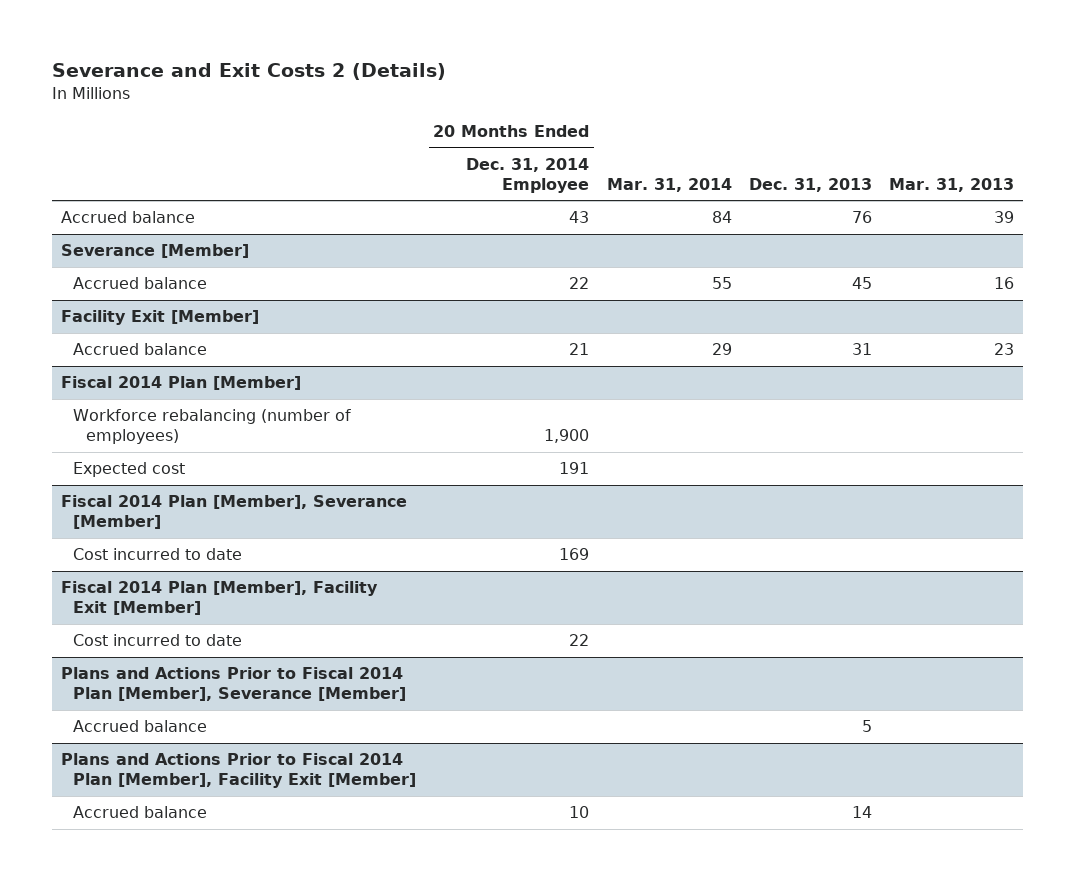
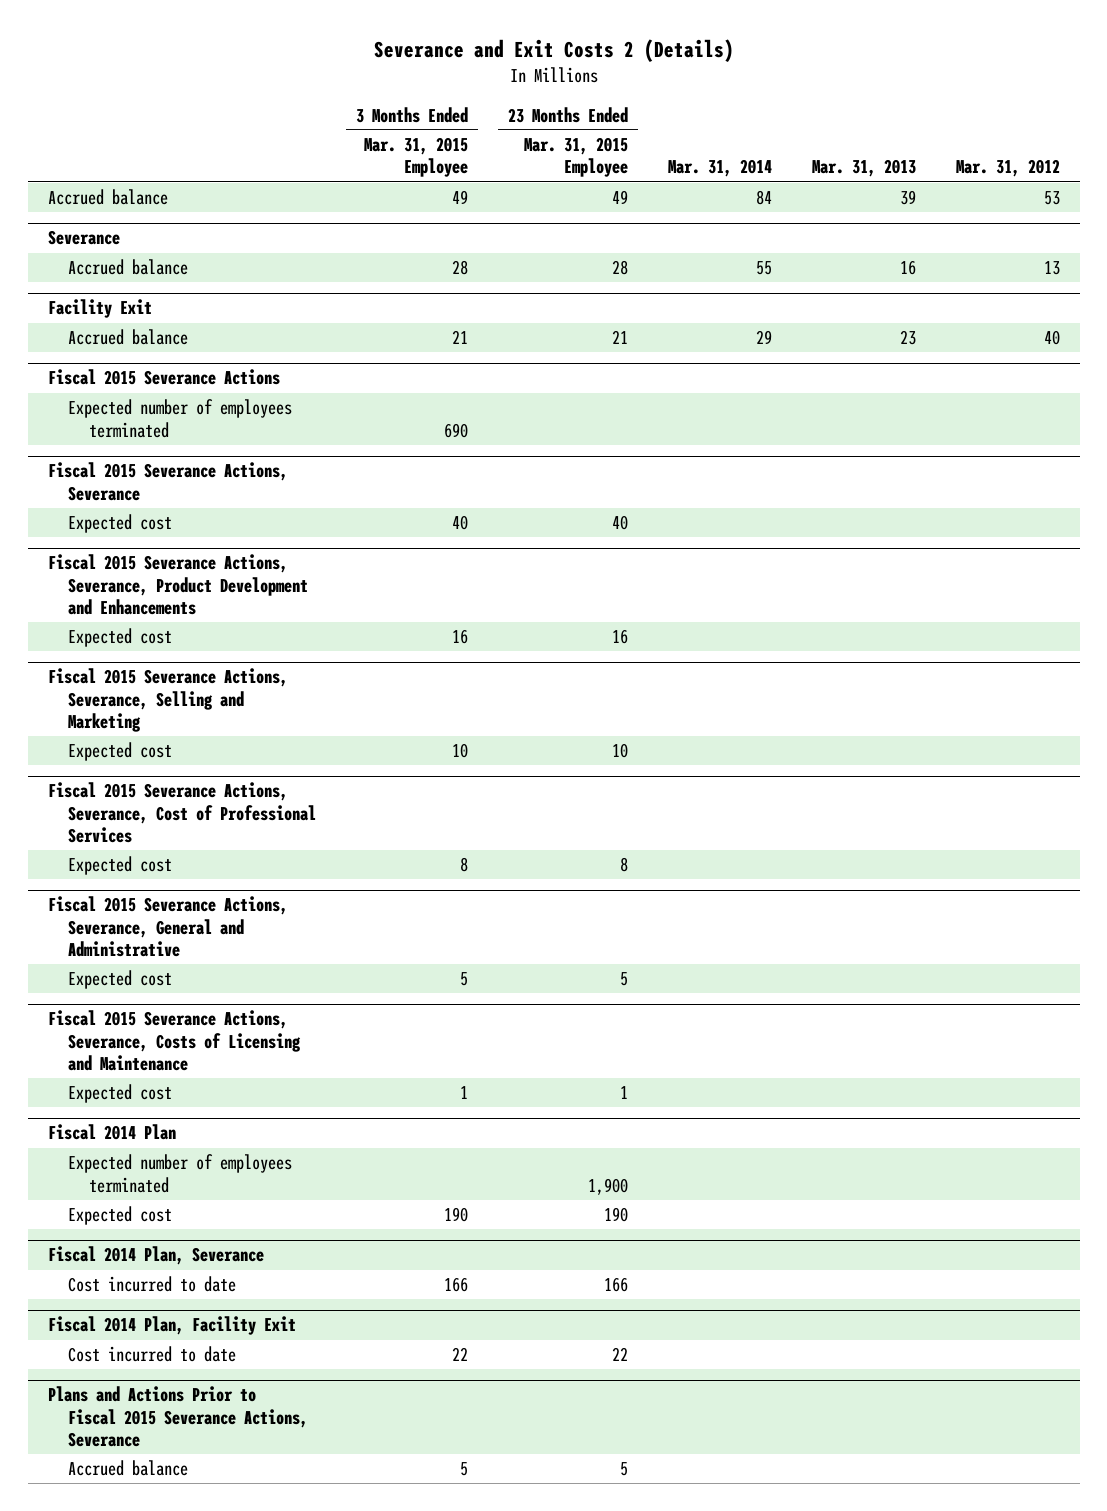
- | 20 Months Ended Dec. 31, 2014 Employee | Mar. 31, 2014 | Dec. 31, 2013 | Mar. 31, 2013
+ | 3 Months Ended Mar. 31, 2015 Employee | 23 Months Ended Mar. 31, 2015 Employee | Mar. 31, 2014 | Mar. 31, 2013 | Mar. 31, 2012
- Severance [Member]
+ Severance
- Facility Exit [Member]
+ Facility Exit
- Fiscal 2014 Plan [Member]
- Workforce rebalancing (number of employees) | 1,900 | | |
+ Fiscal 2015 Severance Actions
+ Expected number of employees terminated | 690 | | | |
+ Fiscal 2015 Severance Actions, Severance
+ Expected cost | 40 | 40 | | |
+ Fiscal 2015 Severance Actions, Severance, Product Development and Enhancements
+ Expected cost | 16 | 16 | | |
+ Fiscal 2015 Severance Actions, Severance, Selling and Marketing
+ Expected cost | 10 | 10 | | |
+ Fiscal 2015 Severance Actions, Severance, Cost of Professional Services
+ Expected cost | 8 | 8 | | |
+ Fiscal 2015 Severance Actions, Severance, General and Administrative
+ Expected cost | 5 | 5 | | |
+ Fiscal 2015 Severance Actions, Severance, Costs of Licensing and Maintenance
+ Expected cost | 1 | 1 | | |
+ Fiscal 2014 Plan
+ Expected number of employees terminated | | 1,900 | | |
- Fiscal 2014 Plan [Member], Severance [Member]
+ Fiscal 2014 Plan, Severance
- Fiscal 2014 Plan [Member], Facility Exit [Member]
+ Fiscal 2014 Plan, Facility Exit
- Plans and Actions Prior to Fiscal 2014 Plan [Member], Severance [Member]
+ Plans and Actions Prior to Fiscal 2015 Severance Actions, Severance
- Plans and Actions Prior to Fiscal 2014 Plan [Member], Facility Exit [Member]
- Accrued balance | 10 | | 14 |

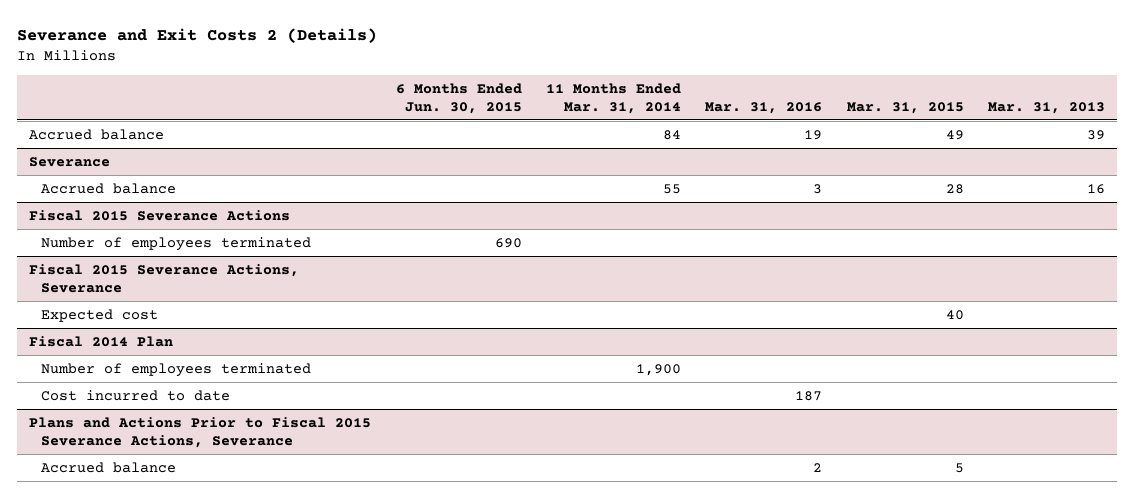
- | 3 Months Ended Mar. 31, 2015 Employee | 23 Months Ended Mar. 31, 2015 Employee | Mar. 31, 2014 | Mar. 31, 2013 | Mar. 31, 2012
+ | 6 Months Ended Jun. 30, 2015 | 11 Months Ended Mar. 31, 2014 | Mar. 31, 2016 | Mar. 31, 2015 | Mar. 31, 2013
- Facility Exit
- Accrued balance | 21 | 21 | 29 | 23 | 40
@ Fiscal 2015 Severance Actions
- Expected number of employees terminated | 690 | | | |
+ Number of employees terminated | 690 | | | |
- Fiscal 2015 Severance Actions, Severance, Product Development and Enhancements
- Expected cost | 16 | 16 | | |
- Fiscal 2015 Severance Actions, Severance, Selling and Marketing
- Expected cost | 10 | 10 | | |
- Fiscal 2015 Severance Actions, Severance, Cost of Professional Services
- Expected cost | 8 | 8 | | |
- Fiscal 2015 Severance Actions, Severance, General and Administrative
- Expected cost | 5 | 5 | | |
- Fiscal 2015 Severance Actions, Severance, Costs of Licensing and Maintenance
- Expected cost | 1 | 1 | | |
@ Fiscal 2014 Plan
- Expected number of employees terminated | | 1,900 | | |
- Expected cost | 190 | 190 | | |
- Fiscal 2014 Plan, Severance
- Cost incurred to date | 166 | 166 | | |
- Fiscal 2014 Plan, Facility Exit
- Cost incurred to date | 22 | 22 | | |
@ Fiscal 2014 Plan
+ Number of employees terminated | | 1,900 | | |
+ Cost incurred to date | | | 187 | |

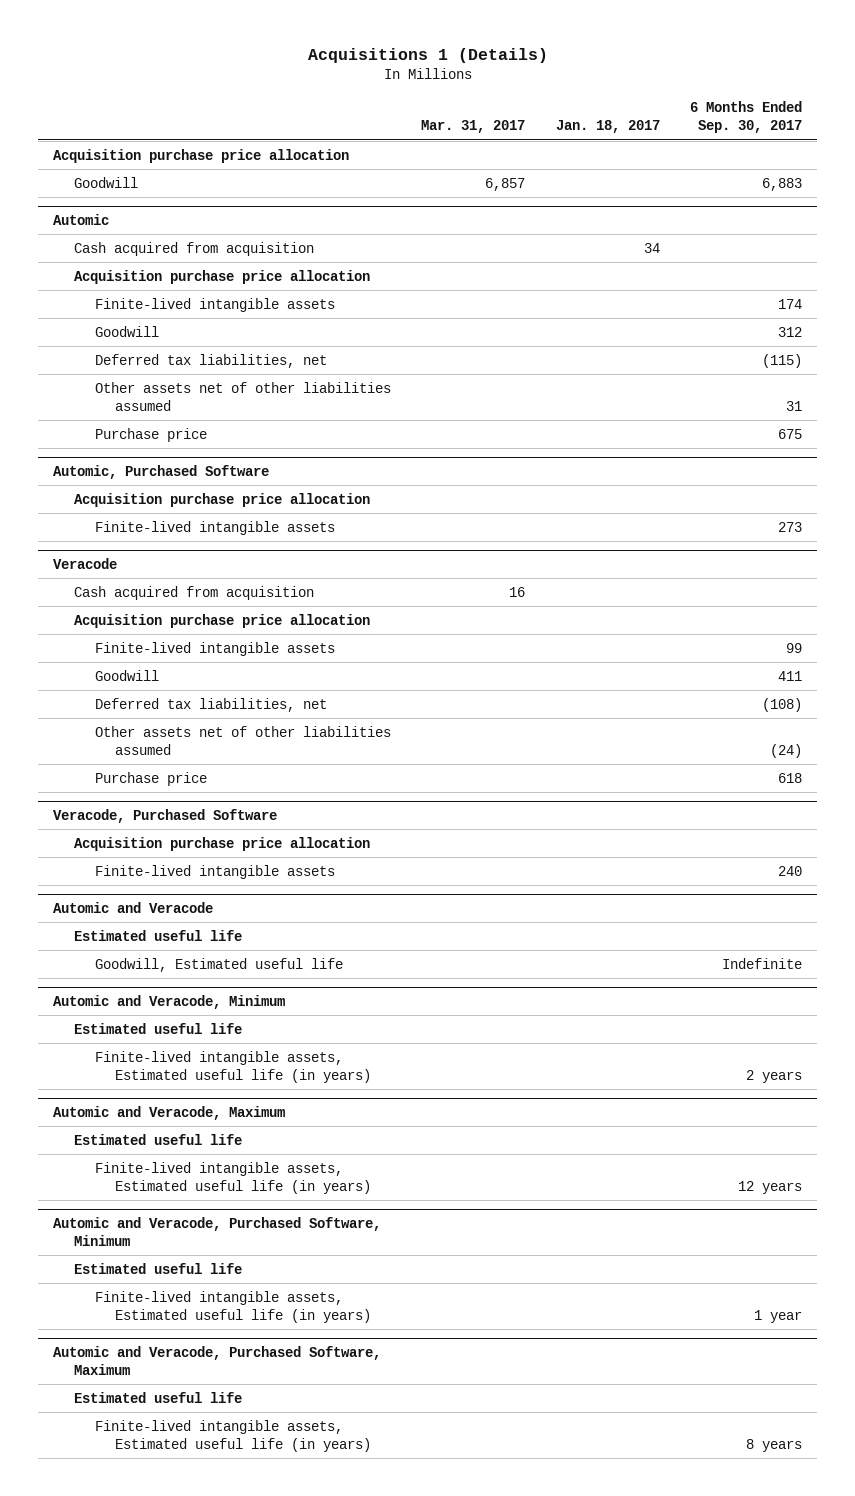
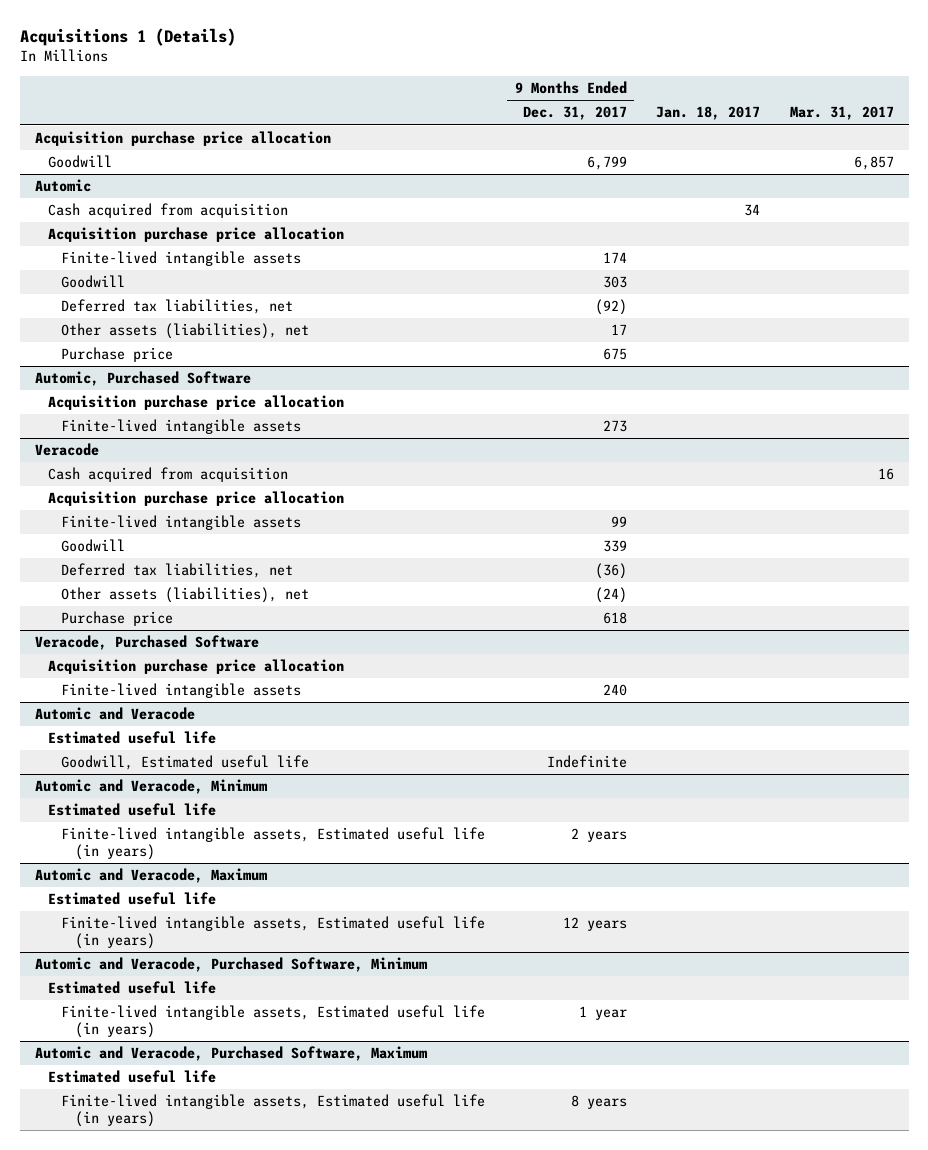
- | Mar. 31, 2017 | Jan. 18, 2017 | 6 Months Ended Sep. 30, 2017
+ | 9 Months Ended Dec. 31, 2017 | Jan. 18, 2017 | Mar. 31, 2017
@ Automic
- Other assets net of other liabilities assumed | | | 31
+ Other assets (liabilities), net | 17 | |
@ Veracode
- Other assets net of other liabilities assumed | | | (24)
+ Other assets (liabilities), net | (24) | |

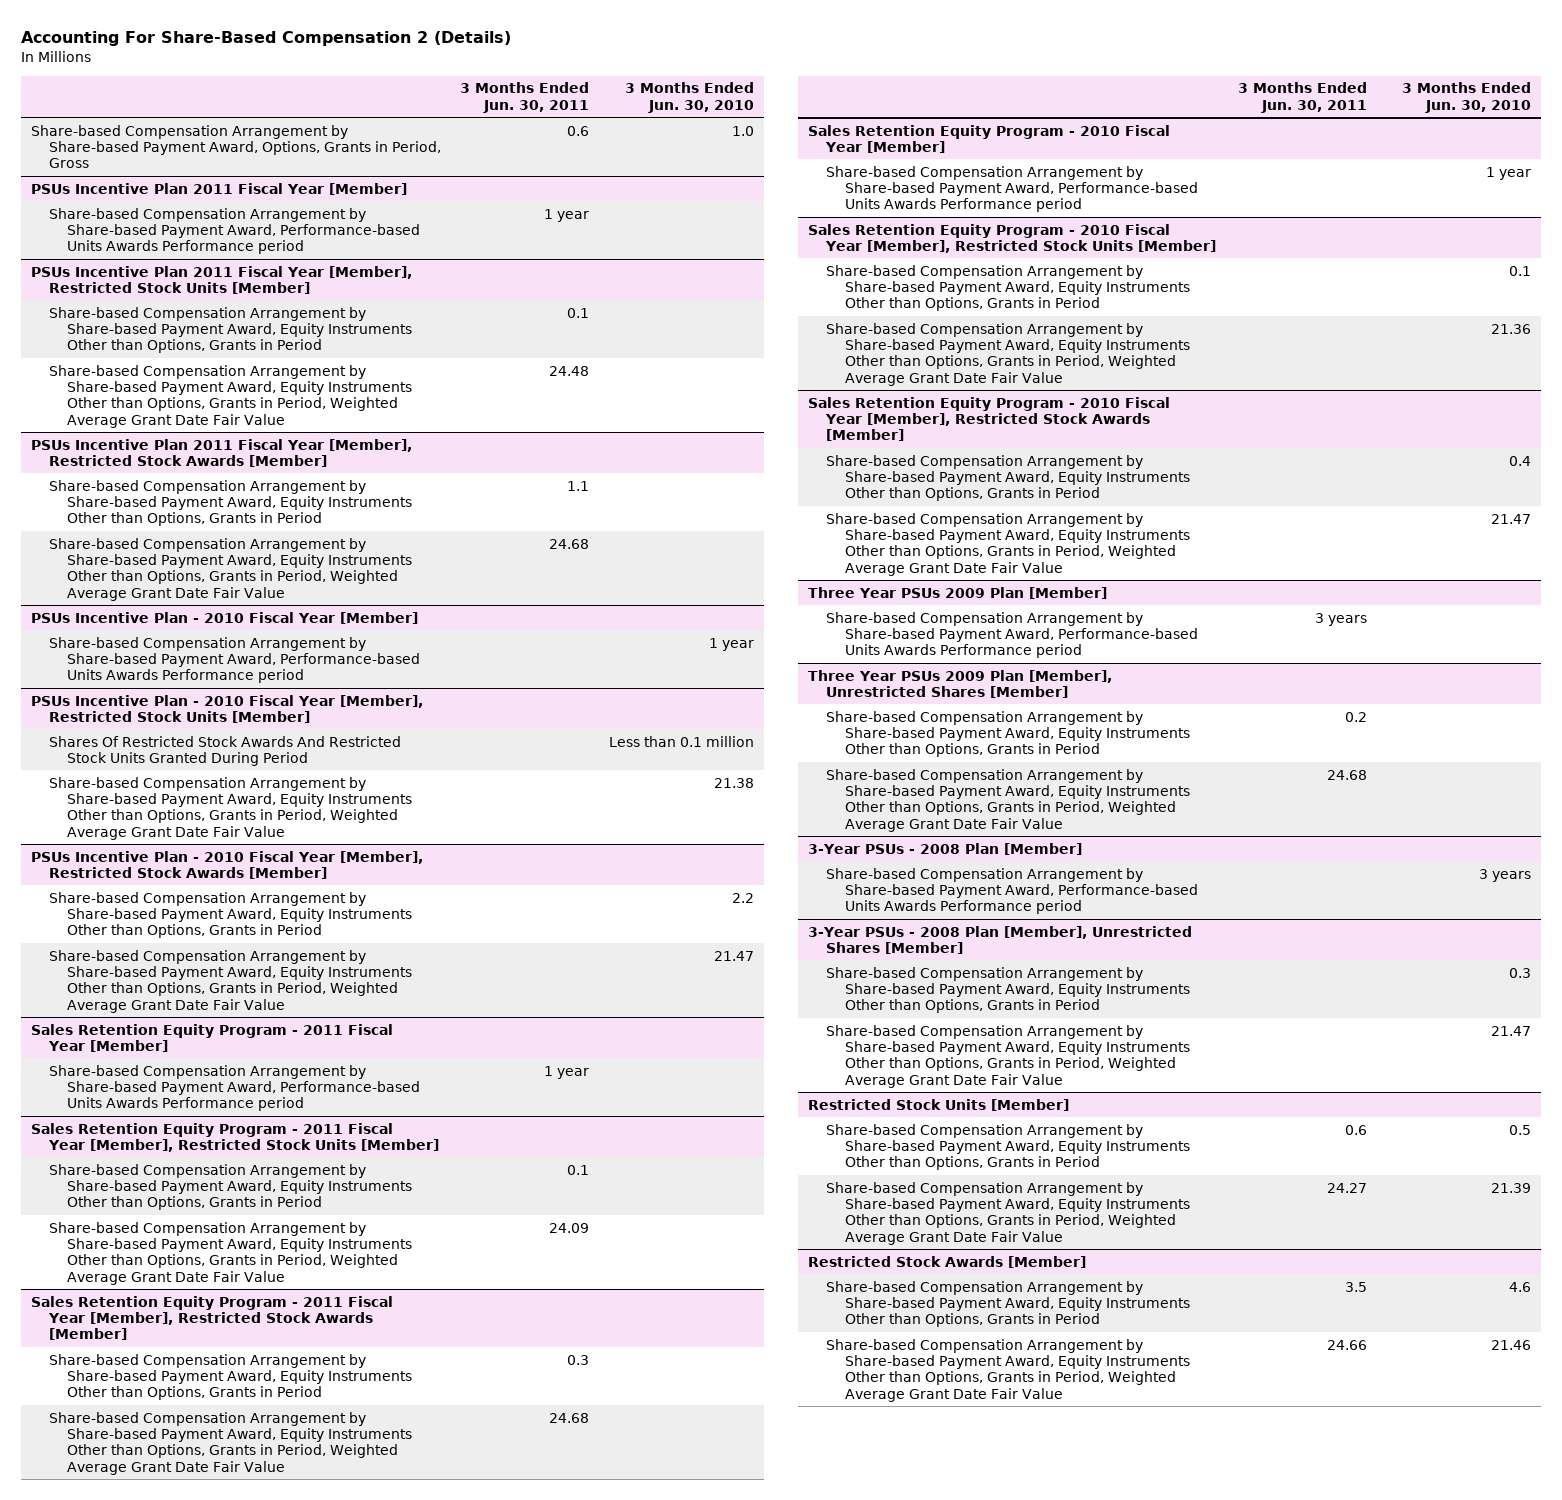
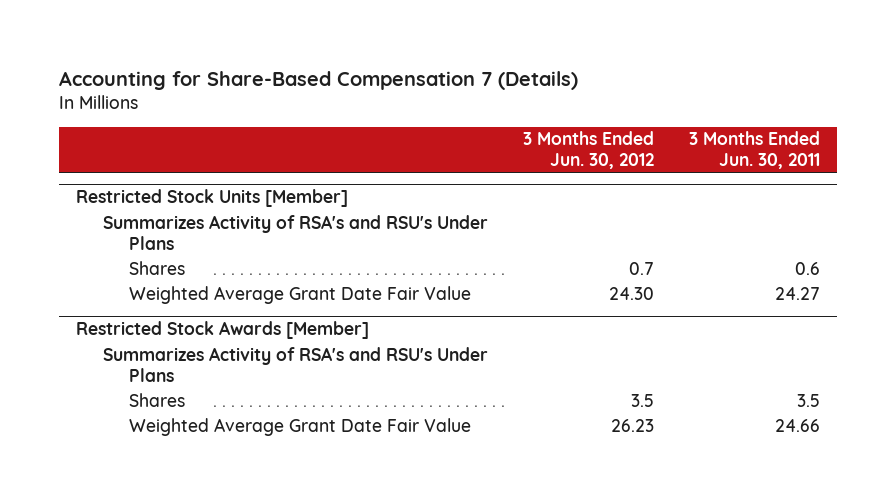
- Accounting For Share-Based Compensation 2 (Details)
+ Accounting for Share-Based Compensation 7 (Details)
- | 3 Months Ended Jun. 30, 2011 | 3 Months Ended Jun. 30, 2010
+ | 3 Months Ended Jun. 30, 2012 | 3 Months Ended Jun. 30, 2011
- Share-based Compensation Arrangement by Share-based Payment Award, Options, Grants in Period, Gross | 0.6 | 1.0
- PSUs Incentive Plan 2011 Fiscal Year [Member]
- Share-based Compensation Arrangement by Share-based Payment Award, Performance-based Units Awards Performance period | 1 year |
- PSUs Incentive Plan 2011 Fiscal Year [Member], Restricted Stock Units [Member]
- Share-based Compensation Arrangement by Share-based Payment Award, Equity Instruments Other than Options, Grants in Period | 0.1 |
- Share-based Compensation Arrangement by Share-based Payment Award, Equity Instruments Other than Options, Grants in Period, Weighted Average Grant Date Fair Value | 24.48 |
- PSUs Incentive Plan 2011 Fiscal Year [Member], Restricted Stock Awards [Member]
- Share-based Compensation Arrangement by Share-based Payment Award, Equity Instruments Other than Options, Grants in Period | 1.1 |
- Share-based Compensation Arrangement by Share-based Payment Award, Equity Instruments Other than Options, Grants in Period, Weighted Average Grant Date Fair Value | 24.68 |
- PSUs Incentive Plan - 2010 Fiscal Year [Member]
- Share-based Compensation Arrangement by Share-based Payment Award, Performance-based Units Awards Performance period | | 1 year
- PSUs Incentive Plan - 2010 Fiscal Year [Member], Restricted Stock Units [Member]
- Shares Of Restricted Stock Awards And Restricted Stock Units Granted During Period | | Less than 0.1 million
- Share-based Compensation Arrangement by Share-based Payment Award, Equity Instruments Other than Options, Grants in Period, Weighted Average Grant Date Fair Value | | 21.38
- PSUs Incentive Plan - 2010 Fiscal Year [Member], Restricted Stock Awards [Member]
- Share-based Compensation Arrangement by Share-based Payment Award, Equity Instruments Other than Options, Grants in Period | | 2.2
- Share-based Compensation Arrangement by Share-based Payment Award, Equity Instruments Other than Options, Grants in Period, Weighted Average Grant Date Fair Value | | 21.47
- Sales Retention Equity Program - 2011 Fiscal Year [Member]
- Share-based Compensation Arrangement by Share-based Payment Award, Performance-based Units Awards Performance period | 1 year |
- Sales Retention Equity Program - 2011 Fiscal Year [Member], Restricted Stock Units [Member]
- Share-based Compensation Arrangement by Share-based Payment Award, Equity Instruments Other than Options, Grants in Period | 0.1 |
- Share-based Compensation Arrangement by Share-based Payment Award, Equity Instruments Other than Options, Grants in Period, Weighted Average Grant Date Fair Value | 24.09 |
- Sales Retention Equity Program - 2011 Fiscal Year [Member], Restricted Stock Awards [Member]
- Share-based Compensation Arrangement by Share-based Payment Award, Equity Instruments Other than Options, Grants in Period | 0.3 |
- Share-based Compensation Arrangement by Share-based Payment Award, Equity Instruments Other than Options, Grants in Period, Weighted Average Grant Date Fair Value | 24.68 |
- Sales Retention Equity Program - 2010 Fiscal Year [Member]
- Share-based Compensation Arrangement by Share-based Payment Award, Performance-based Units Awards Performance period | | 1 year
- Sales Retention Equity Program - 2010 Fiscal Year [Member], Restricted Stock Units [Member]
- Share-based Compensation Arrangement by Share-based Payment Award, Equity Instruments Other than Options, Grants in Period | | 0.1
- Share-based Compensation Arrangement by Share-based Payment Award, Equity Instruments Other than Options, Grants in Period, Weighted Average Grant Date Fair Value | | 21.36
- Sales Retention Equity Program - 2010 Fiscal Year [Member], Restricted Stock Awards [Member]
- Share-based Compensation Arrangement by Share-based Payment Award, Equity Instruments Other than Options, Grants in Period | | 0.4
- Share-based Compensation Arrangement by Share-based Payment Award, Equity Instruments Other than Options, Grants in Period, Weighted Average Grant Date Fair Value | | 21.47
- Three Year PSUs 2009 Plan [Member]
- Share-based Compensation Arrangement by Share-based Payment Award, Performance-based Units Awards Performance period | 3 years |
- Three Year PSUs 2009 Plan [Member], Unrestricted Shares [Member]
- Share-based Compensation Arrangement by Share-based Payment Award, Equity Instruments Other than Options, Grants in Period | 0.2 |
- Share-based Compensation Arrangement by Share-based Payment Award, Equity Instruments Other than Options, Grants in Period, Weighted Average Grant Date Fair Value | 24.68 |
- 3-Year PSUs - 2008 Plan [Member]
- Share-based Compensation Arrangement by Share-based Payment Award, Performance-based Units Awards Performance period | | 3 years
- 3-Year PSUs - 2008 Plan [Member], Unrestricted Shares [Member]
- Share-based Compensation Arrangement by Share-based Payment Award, Equity Instruments Other than Options, Grants in Period | | 0.3
- Share-based Compensation Arrangement by Share-based Payment Award, Equity Instruments Other than Options, Grants in Period, Weighted Average Grant Date Fair Value | | 21.47
@ Restricted Stock Units [Member]
- Share-based Compensation Arrangement by Share-based Payment Award, Equity Instruments Other than Options, Grants in Period | 0.6 | 0.5
- Share-based Compensation Arrangement by Share-based Payment Award, Equity Instruments Other than Options, Grants in Period, Weighted Average Grant Date Fair Value | 24.27 | 21.39
+ Summarizes Activity of RSA's and RSU's Under Plans
+ Shares | 0.7 | 0.6
+ Weighted Average Grant Date Fair Value | 24.30 | 24.27
@ Restricted Stock Awards [Member]
- Share-based Compensation Arrangement by Share-based Payment Award, Equity Instruments Other than Options, Grants in Period | 3.5 | 4.6
- Share-based Compensation Arrangement by Share-based Payment Award, Equity Instruments Other than Options, Grants in Period, Weighted Average Grant Date Fair Value | 24.66 | 21.46
+ Summarizes Activity of RSA's and RSU's Under Plans
+ Shares | 3.5 | 3.5
+ Weighted Average Grant Date Fair Value | 26.23 | 24.66

